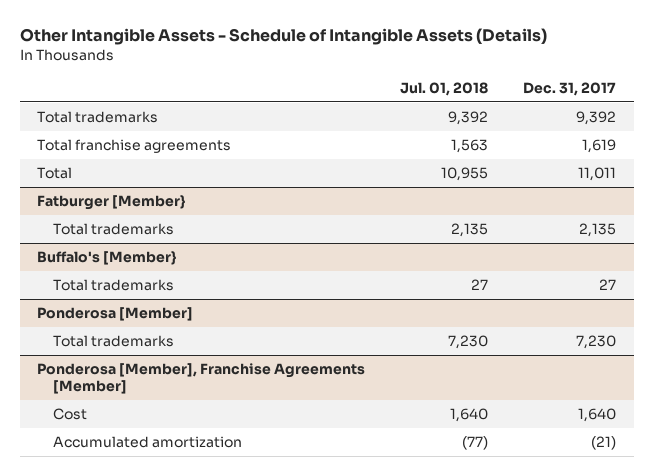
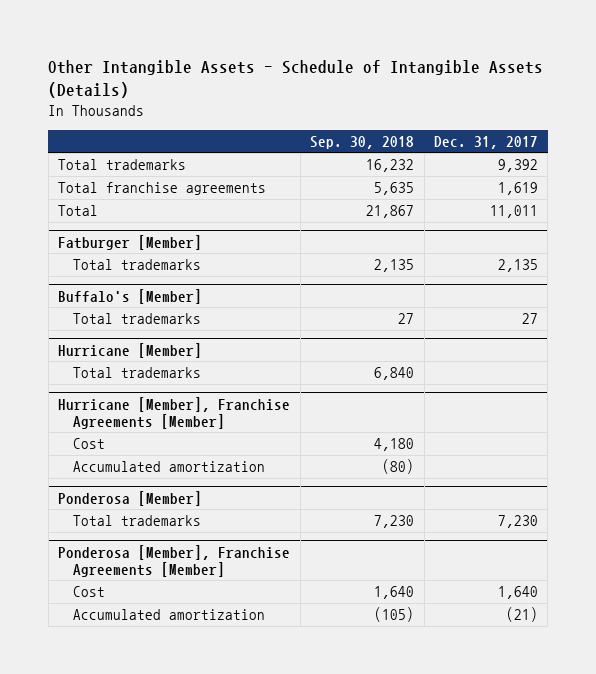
- | Jul. 01, 2018 | Dec. 31, 2017
+ | Sep. 30, 2018 | Dec. 31, 2017
- Fatburger [Member}
+ Fatburger [Member]
- Buffalo's [Member}
+ Buffalo's [Member]
+ Hurricane [Member]
+ Total trademarks | 6,840 |
+ Hurricane [Member], Franchise Agreements [Member]
+ Cost | 4,180 |
+ Accumulated amortization | (80) |

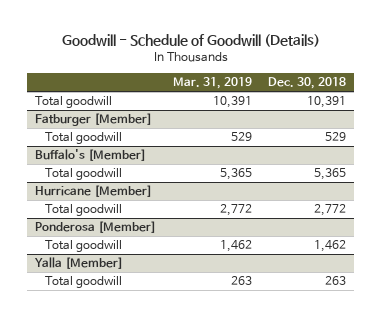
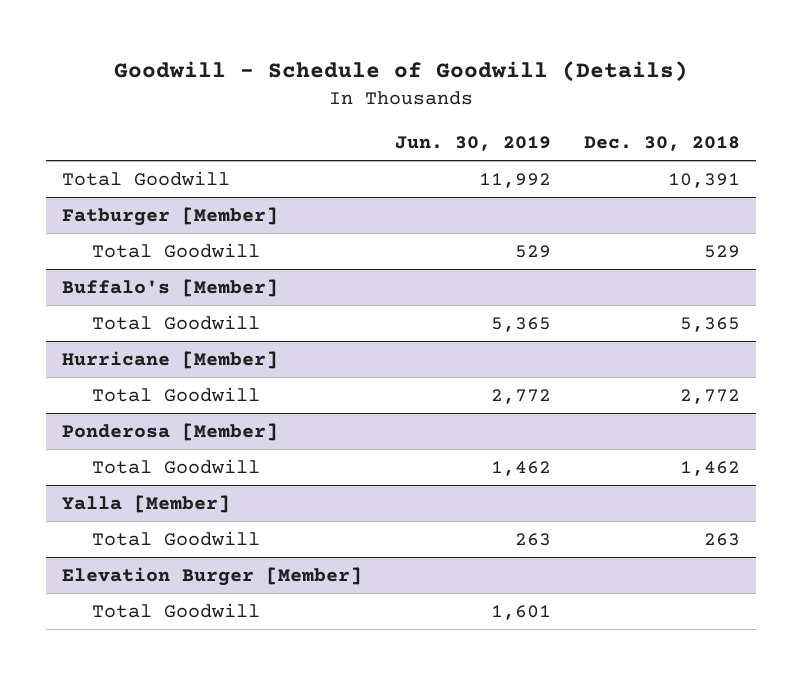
- | Mar. 31, 2019 | Dec. 30, 2018
+ | Jun. 30, 2019 | Dec. 30, 2018
- Total goodwill | 10,391 | 10,391
+ Total Goodwill | 11,992 | 10,391
@ Fatburger [Member]
- Total goodwill | 529 | 529
+ Total Goodwill | 529 | 529
@ Buffalo's [Member]
- Total goodwill | 5,365 | 5,365
+ Total Goodwill | 5,365 | 5,365
@ Hurricane [Member]
- Total goodwill | 2,772 | 2,772
+ Total Goodwill | 2,772 | 2,772
@ Ponderosa [Member]
- Total goodwill | 1,462 | 1,462
+ Total Goodwill | 1,462 | 1,462
@ Yalla [Member]
- Total goodwill | 263 | 263
+ Total Goodwill | 263 | 263
+ Elevation Burger [Member]
+ Total Goodwill | 1,601 |

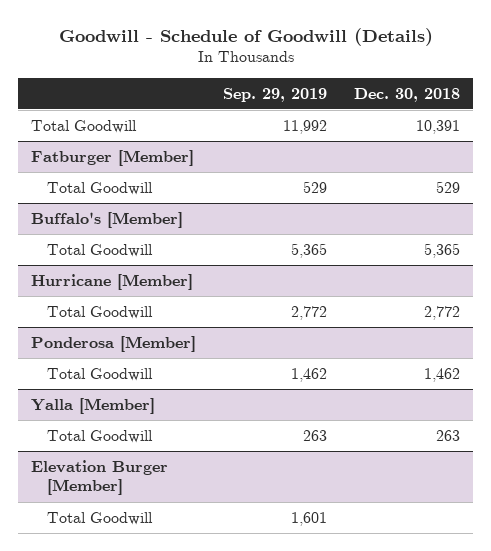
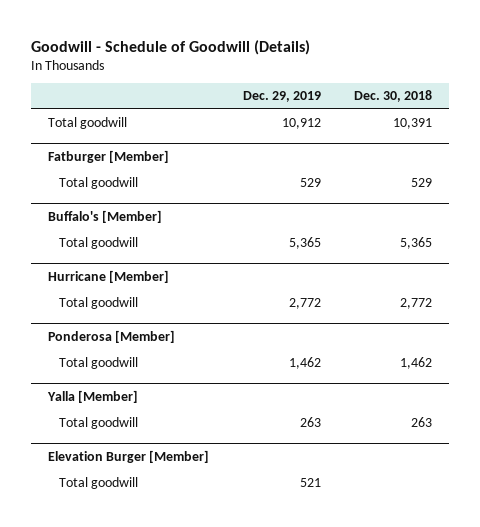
- | Sep. 29, 2019 | Dec. 30, 2018
+ | Dec. 29, 2019 | Dec. 30, 2018
- Total Goodwill | 11,992 | 10,391
+ Total goodwill | 10,912 | 10,391
@ Fatburger [Member]
- Total Goodwill | 529 | 529
+ Total goodwill | 529 | 529
@ Buffalo's [Member]
- Total Goodwill | 5,365 | 5,365
+ Total goodwill | 5,365 | 5,365
@ Hurricane [Member]
- Total Goodwill | 2,772 | 2,772
+ Total goodwill | 2,772 | 2,772
@ Ponderosa [Member]
- Total Goodwill | 1,462 | 1,462
+ Total goodwill | 1,462 | 1,462
@ Yalla [Member]
- Total Goodwill | 263 | 263
+ Total goodwill | 263 | 263
@ Elevation Burger [Member]
- Total Goodwill | 1,601 |
+ Total goodwill | 521 |

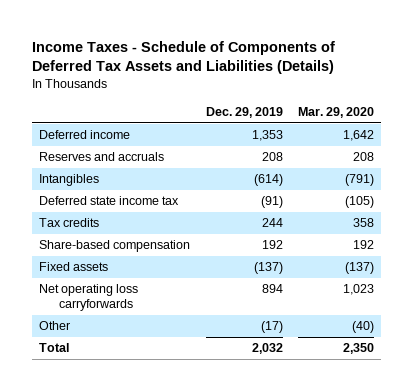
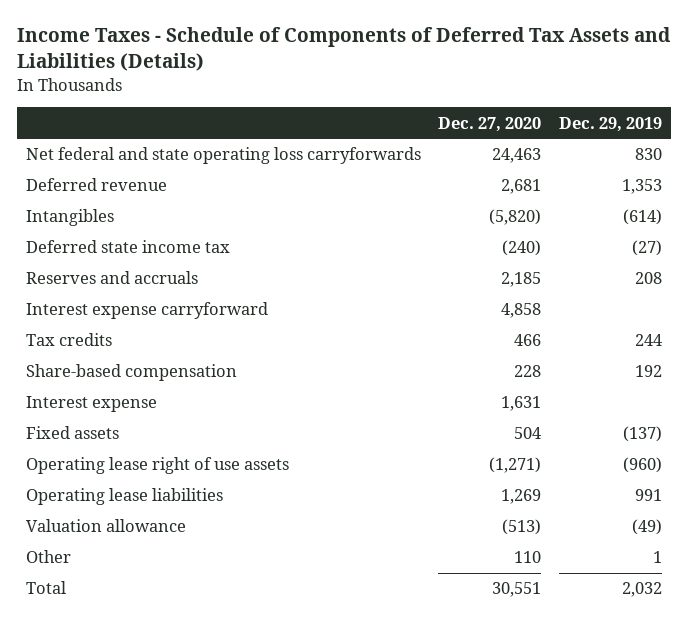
- | Dec. 29, 2019 | Mar. 29, 2020
+ | Dec. 27, 2020 | Dec. 29, 2019
- Deferred income | 1,353 | 1,642
+ Net federal and state operating loss carryforwards | 24,463 | 830
+ Deferred revenue | 2,681 | 1,353
- Deferred state income tax | (91) | (105)
+ Deferred state income tax | (240) | (27)
moved down: Reserves and accruals | 2,185 | 208
+ Interest expense carryforward | 4,858 |
+ Interest expense | 1,631 |
- Net operating loss carryforwards | 894 | 1,023
- Other | (17) | (40)
+ Operating lease right of use assets | (1,271) | (960)
+ Operating lease liabilities | 1,269 | 991
+ Valuation allowance | (513) | (49)
+ Other | 110 | 1

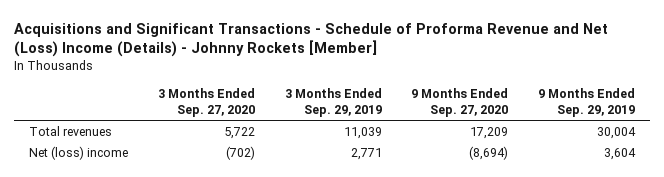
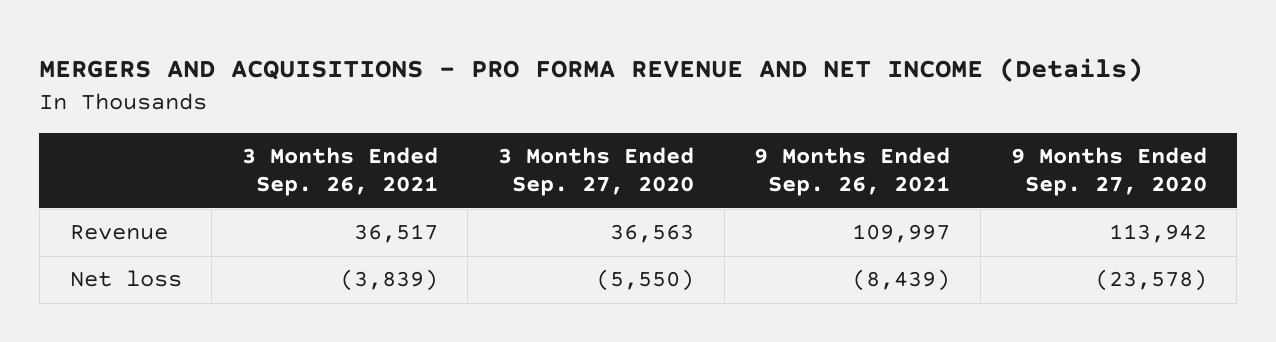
- Acquisitions and Significant Transactions - Schedule of Proforma Revenue and Net (Loss) Income (Details) - Johnny Rockets [Member]
+ MERGERS AND ACQUISITIONS - PRO FORMA REVENUE AND NET INCOME (Details)
- | 3 Months Ended Sep. 27, 2020 | 3 Months Ended Sep. 29, 2019 | 9 Months Ended Sep. 27, 2020 | 9 Months Ended Sep. 29, 2019
+ | 3 Months Ended Sep. 26, 2021 | 3 Months Ended Sep. 27, 2020 | 9 Months Ended Sep. 26, 2021 | 9 Months Ended Sep. 27, 2020
- Total revenues | 5,722 | 11,039 | 17,209 | 30,004
- Net (loss) income | (702) | 2,771 | (8,694) | 3,604
+ Revenue | 36,517 | 36,563 | 109,997 | 113,942
+ Net loss | (3,839) | (5,550) | (8,439) | (23,578)

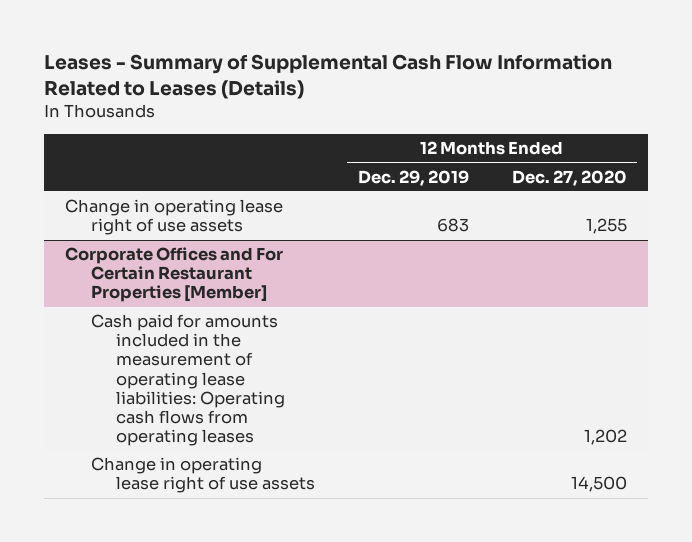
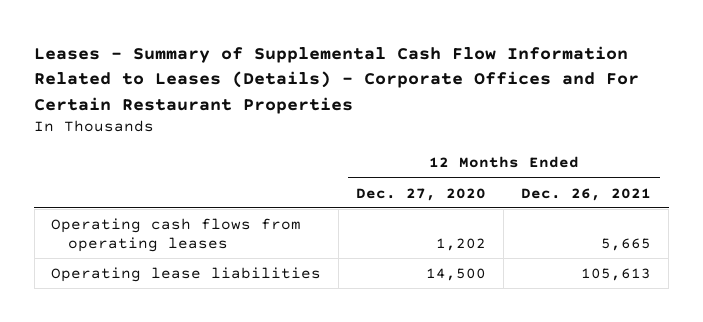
- Leases - Summary of Supplemental Cash Flow Information Related to Leases (Details)
+ Leases - Summary of Supplemental Cash Flow Information Related to Leases (Details) - Corporate Offices and For Certain Restaurant Properties
- | 12 Months Ended Dec. 29, 2019 | 12 Months Ended Dec. 27, 2020
+ | 12 Months Ended Dec. 27, 2020 | 12 Months Ended Dec. 26, 2021
- Change in operating lease right of use assets | 683 | 1,255
- Corporate Offices and For Certain Restaurant Properties [Member]
- Cash paid for amounts included in the measurement of operating lease liabilities: Operating cash flows from operating leases | | 1,202
- Change in operating lease right of use assets | | 14,500
+ Operating cash flows from operating leases | 1,202 | 5,665
+ Operating lease liabilities | 14,500 | 105,613

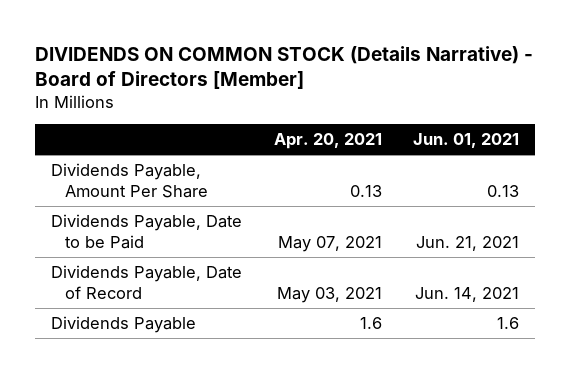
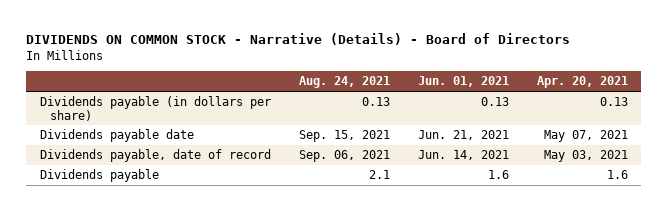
- DIVIDENDS ON COMMON STOCK (Details Narrative) - Board of Directors [Member]
+ DIVIDENDS ON COMMON STOCK - Narrative (Details) - Board of Directors
- | Apr. 20, 2021 | Jun. 01, 2021
+ | Aug. 24, 2021 | Jun. 01, 2021 | Apr. 20, 2021
- Dividends Payable, Amount Per Share | 0.13 | 0.13
- Dividends Payable, Date to be Paid | May 07, 2021 | Jun. 21, 2021
- Dividends Payable, Date of Record | May 03, 2021 | Jun. 14, 2021
- Dividends Payable | 1.6 | 1.6
+ Dividends payable (in dollars per share) | 0.13 | 0.13 | 0.13
+ Dividends payable date | Sep. 15, 2021 | Jun. 21, 2021 | May 07, 2021
+ Dividends payable, date of record | Sep. 06, 2021 | Jun. 14, 2021 | May 03, 2021
+ Dividends payable | 2.1 | 1.6 | 1.6

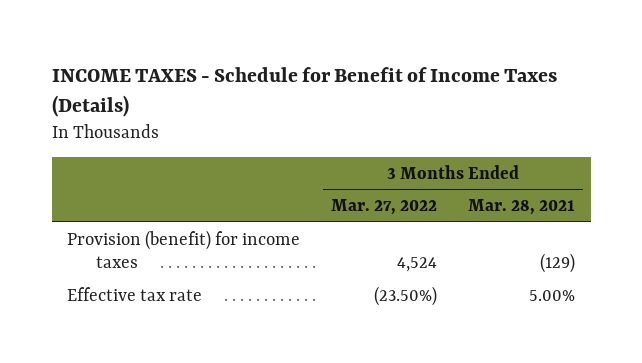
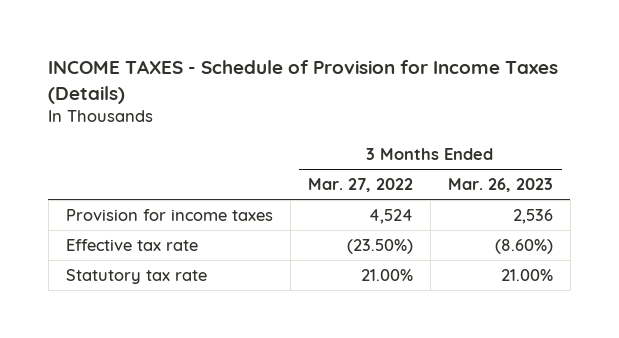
- INCOME TAXES - Schedule for Benefit of Income Taxes (Details)
+ INCOME TAXES - Schedule of Provision for Income Taxes (Details)
- | 3 Months Ended Mar. 27, 2022 | 3 Months Ended Mar. 28, 2021
+ | 3 Months Ended Mar. 27, 2022 | 3 Months Ended Mar. 26, 2023
- Provision (benefit) for income taxes | 4,524 | (129)
+ Provision for income taxes | 4,524 | 2,536
+ Statutory tax rate | 21.00% | 21.00%

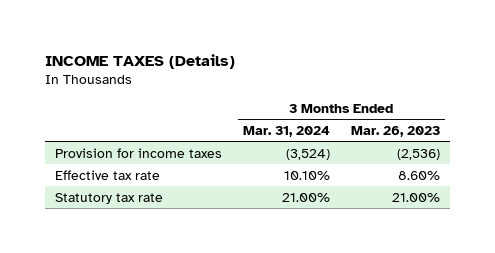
- INCOME TAXES - Schedule of Provision for Income Taxes (Details)
+ INCOME TAXES (Details)
- | 3 Months Ended Mar. 27, 2022 | 3 Months Ended Mar. 26, 2023
+ | 3 Months Ended Mar. 31, 2024 | 3 Months Ended Mar. 26, 2023
- Provision for income taxes | 4,524 | 2,536
- Effective tax rate | (23.50%) | (8.60%)
+ Provision for income taxes | (3,524) | (2,536)
+ Effective tax rate | 10.10% | 8.60%

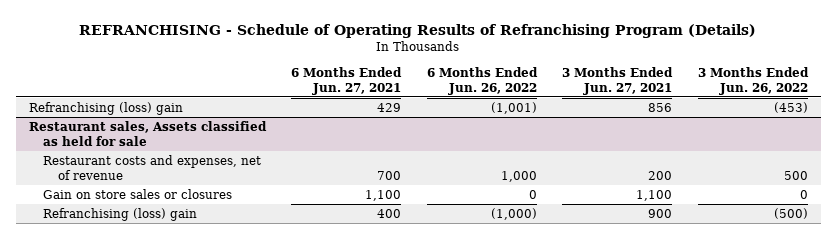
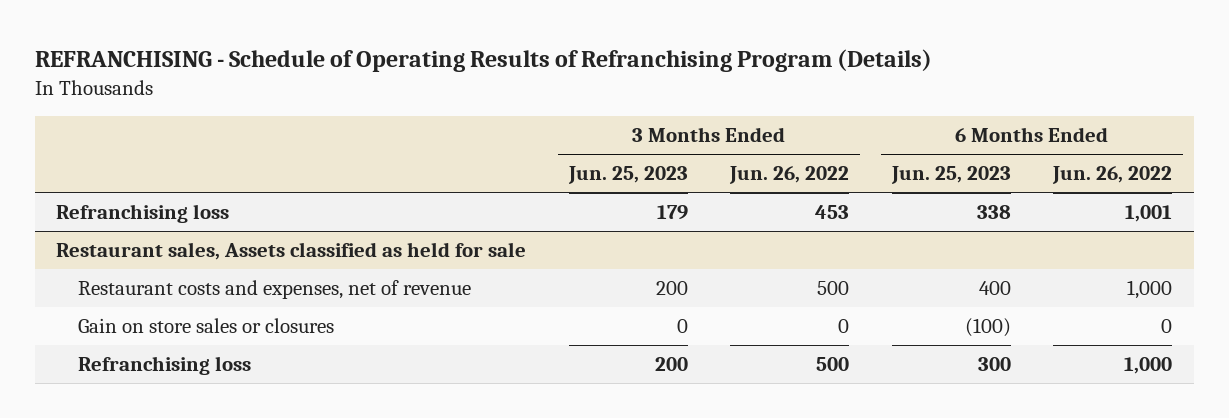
- | 6 Months Ended Jun. 27, 2021 | 6 Months Ended Jun. 26, 2022 | 3 Months Ended Jun. 27, 2021 | 3 Months Ended Jun. 26, 2022
+ | 3 Months Ended Jun. 25, 2023 | 3 Months Ended Jun. 26, 2022 | 6 Months Ended Jun. 25, 2023 | 6 Months Ended Jun. 26, 2022
- Refranchising (loss) gain | 429 | (1,001) | 856 | (453)
+ Refranchising loss | 179 | 453 | 338 | 1,001
@ Restaurant sales, Assets classified as held for sale
- Refranchising (loss) gain | 400 | (1,000) | 900 | (500)
+ Refranchising loss | 200 | 500 | 300 | 1,000

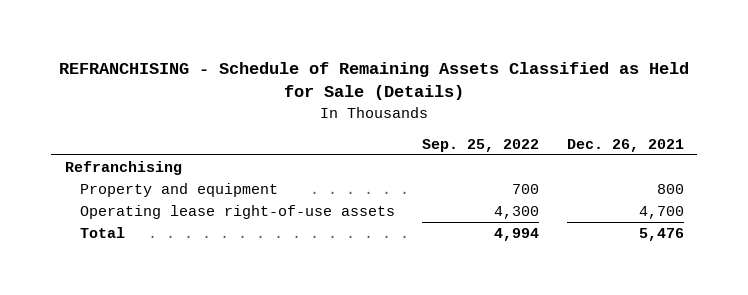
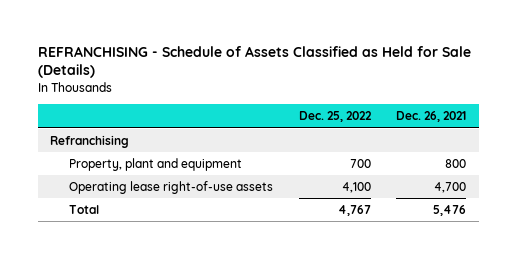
- REFRANCHISING - Schedule of Remaining Assets Classified as Held for Sale (Details)
+ REFRANCHISING - Schedule of Assets Classified as Held for Sale (Details)
- | Sep. 25, 2022 | Dec. 26, 2021
+ | Dec. 25, 2022 | Dec. 26, 2021
- Property and equipment | 700 | 800
+ Property, plant and equipment | 700 | 800

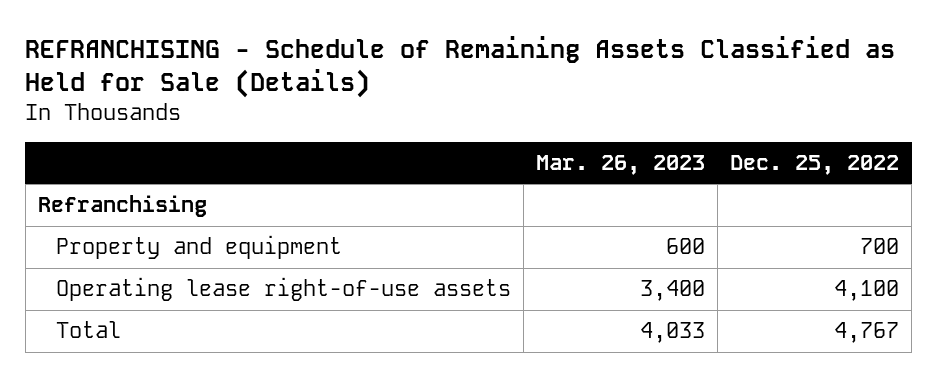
- REFRANCHISING - Schedule of Assets Classified as Held for Sale (Details)
+ REFRANCHISING - Schedule of Remaining Assets Classified as Held for Sale (Details)
- | Dec. 25, 2022 | Dec. 26, 2021
+ | Mar. 26, 2023 | Dec. 25, 2022
- Property, plant and equipment | 700 | 800
+ Property and equipment | 600 | 700

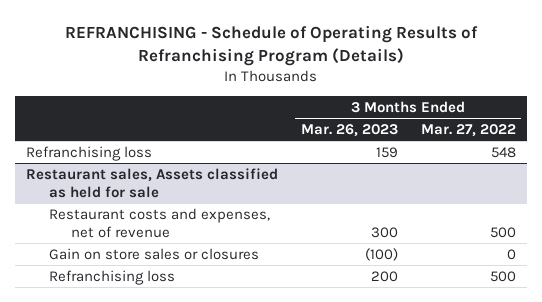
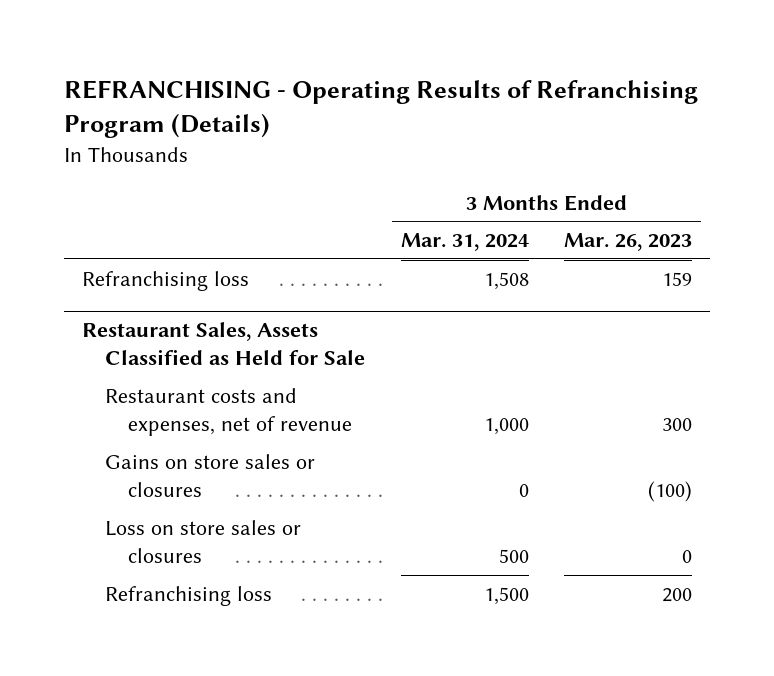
- REFRANCHISING - Schedule of Operating Results of Refranchising Program (Details)
+ REFRANCHISING - Operating Results of Refranchising Program (Details)
- | 3 Months Ended Mar. 26, 2023 | 3 Months Ended Mar. 27, 2022
+ | 3 Months Ended Mar. 31, 2024 | 3 Months Ended Mar. 26, 2023
- Restaurant sales, Assets classified as held for sale
+ Restaurant Sales, Assets Classified as Held for Sale
- Gain on store sales or closures | (100) | 0
+ Gains on store sales or closures | 0 | (100)
+ Loss on store sales or closures | 500 | 0

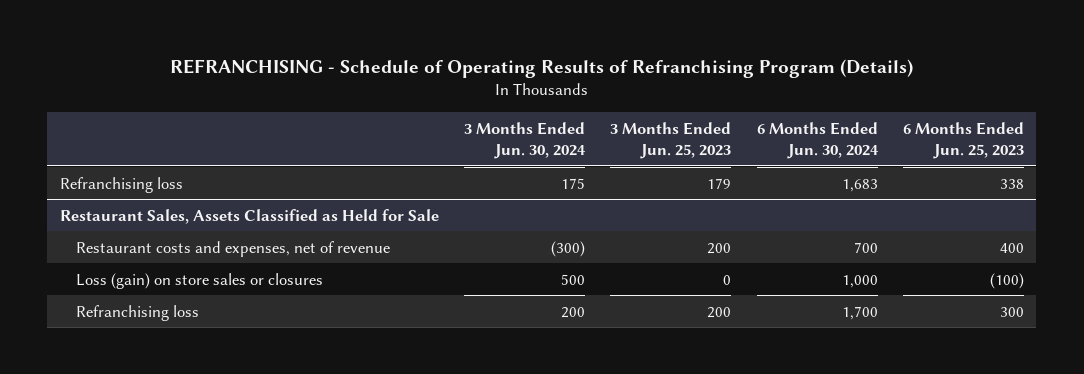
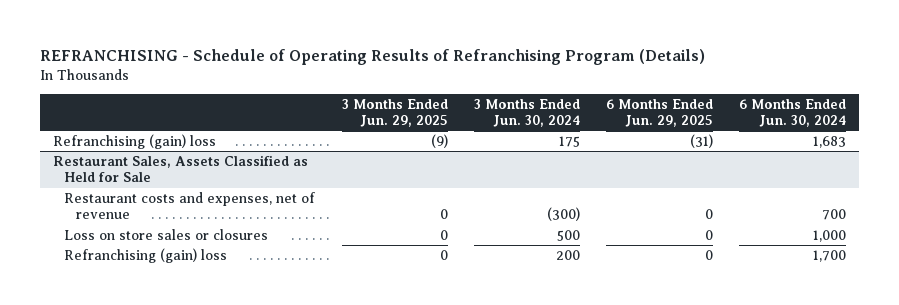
- | 3 Months Ended Jun. 30, 2024 | 3 Months Ended Jun. 25, 2023 | 6 Months Ended Jun. 30, 2024 | 6 Months Ended Jun. 25, 2023
+ | 3 Months Ended Jun. 29, 2025 | 3 Months Ended Jun. 30, 2024 | 6 Months Ended Jun. 29, 2025 | 6 Months Ended Jun. 30, 2024
- Refranchising loss | 175 | 179 | 1,683 | 338
+ Refranchising (gain) loss | (9) | 175 | (31) | 1,683
@ Restaurant Sales, Assets Classified as Held for Sale
- Loss (gain) on store sales or closures | 500 | 0 | 1,000 | (100)
- Refranchising loss | 200 | 200 | 1,700 | 300
+ Loss on store sales or closures | 0 | 500 | 0 | 1,000
+ Refranchising (gain) loss | 0 | 200 | 0 | 1,700

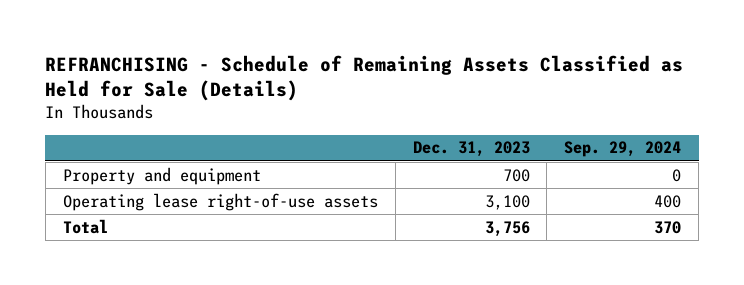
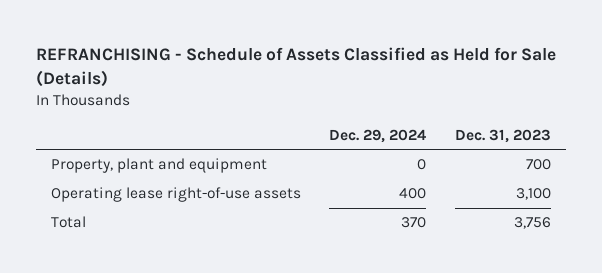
- REFRANCHISING - Schedule of Remaining Assets Classified as Held for Sale (Details)
+ REFRANCHISING - Schedule of Assets Classified as Held for Sale (Details)
- | Dec. 31, 2023 | Sep. 29, 2024
+ | Dec. 29, 2024 | Dec. 31, 2023
- Property and equipment | 700 | 0
+ Property, plant and equipment | 0 | 700

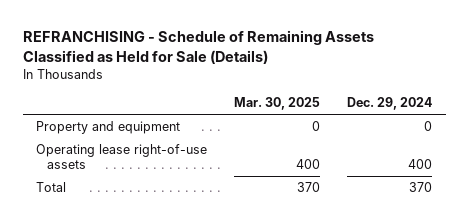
- REFRANCHISING - Schedule of Assets Classified as Held for Sale (Details)
+ REFRANCHISING - Schedule of Remaining Assets Classified as Held for Sale (Details)
- | Dec. 29, 2024 | Dec. 31, 2023
+ | Mar. 30, 2025 | Dec. 29, 2024
- Property, plant and equipment | 0 | 700
+ Property and equipment | 0 | 0

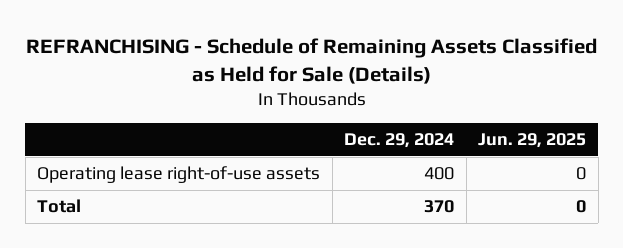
- | Mar. 30, 2025 | Dec. 29, 2024
+ | Dec. 29, 2024 | Jun. 29, 2025
- Property and equipment | 0 | 0

